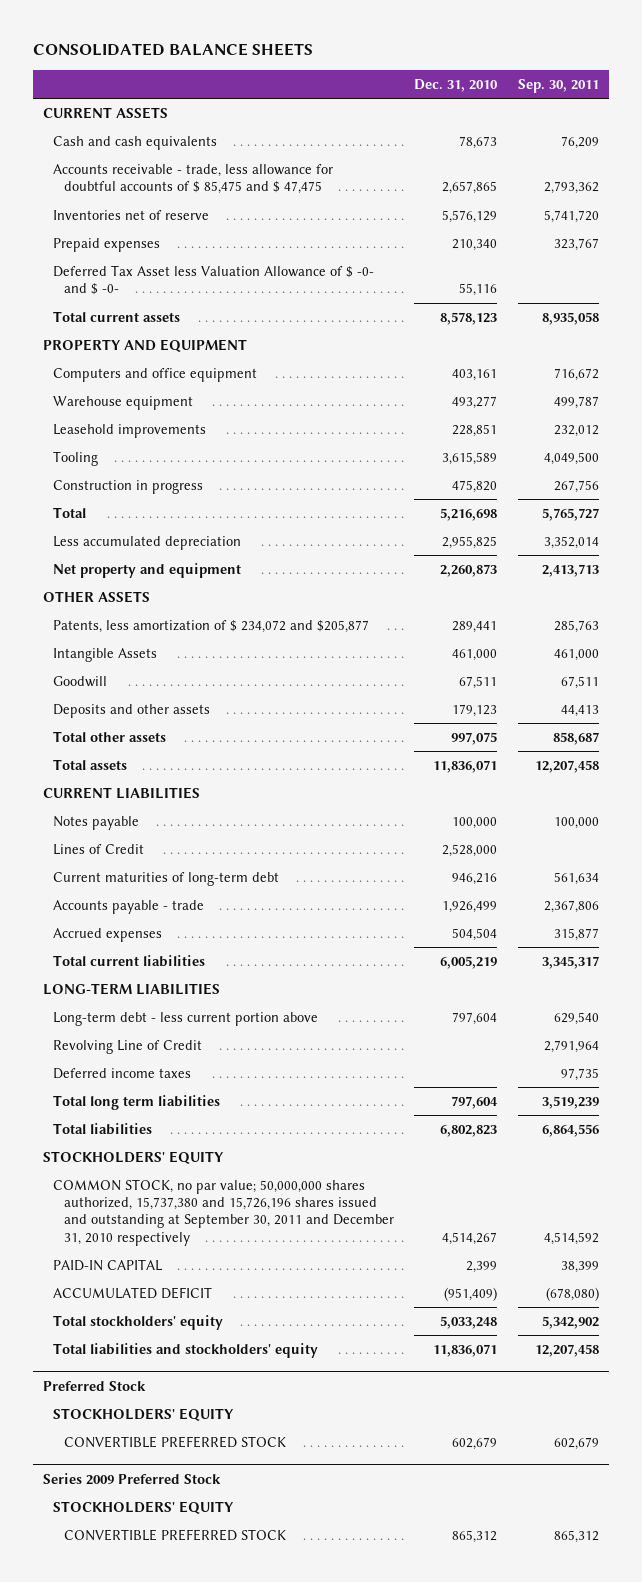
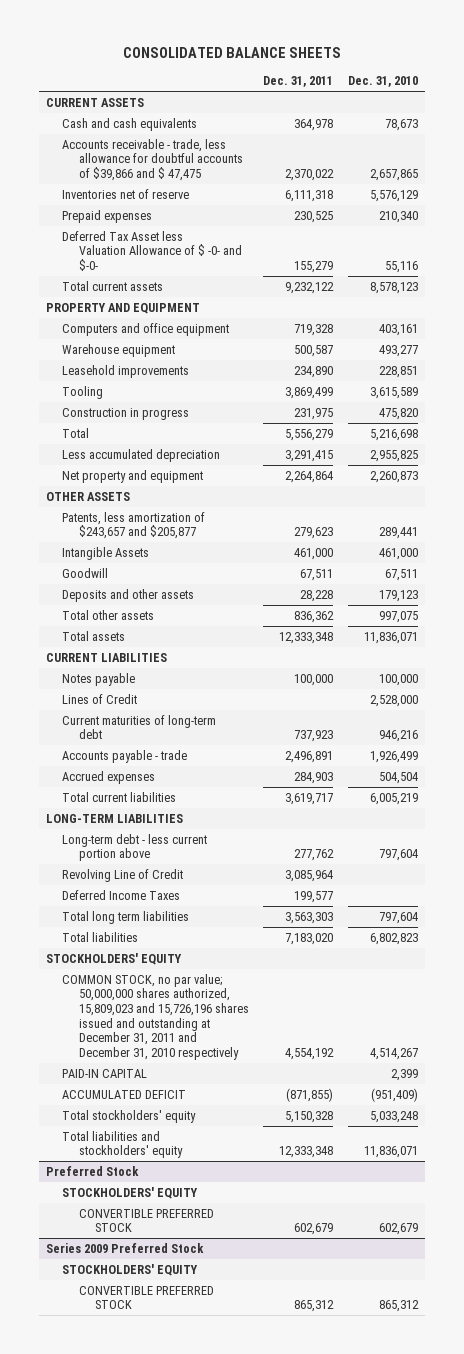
- | Dec. 31, 2010 | Sep. 30, 2011
+ | Dec. 31, 2011 | Dec. 31, 2010
- Accounts receivable - trade, less allowance for doubtful accounts of $ 85,475 and $ 47,475 | 2,657,865 | 2,793,362
+ Accounts receivable - trade, less allowance for doubtful accounts of $39,866 and $ 47,475 | 2,370,022 | 2,657,865
- Deferred Tax Asset less Valuation Allowance of $ -0- and $ -0- | 55,116 |
+ Deferred Tax Asset less Valuation Allowance of $ -0- and $-0- | 155,279 | 55,116
- Patents, less amortization of $ 234,072 and $205,877 | 289,441 | 285,763
+ Patents, less amortization of $243,657 and $205,877 | 279,623 | 289,441
- Deferred income taxes | | 97,735
+ Deferred Income Taxes | 199,577 |
- COMMON STOCK, no par value; 50,000,000 shares authorized, 15,737,380 and 15,726,196 shares issued and outstanding at September 30, 2011 and December 31, 2010 respectively | 4,514,267 | 4,514,592
+ COMMON STOCK, no par value; 50,000,000 shares authorized, 15,809,023 and 15,726,196 shares issued and outstanding at December 31, 2011 and December 31, 2010 respectively | 4,554,192 | 4,514,267

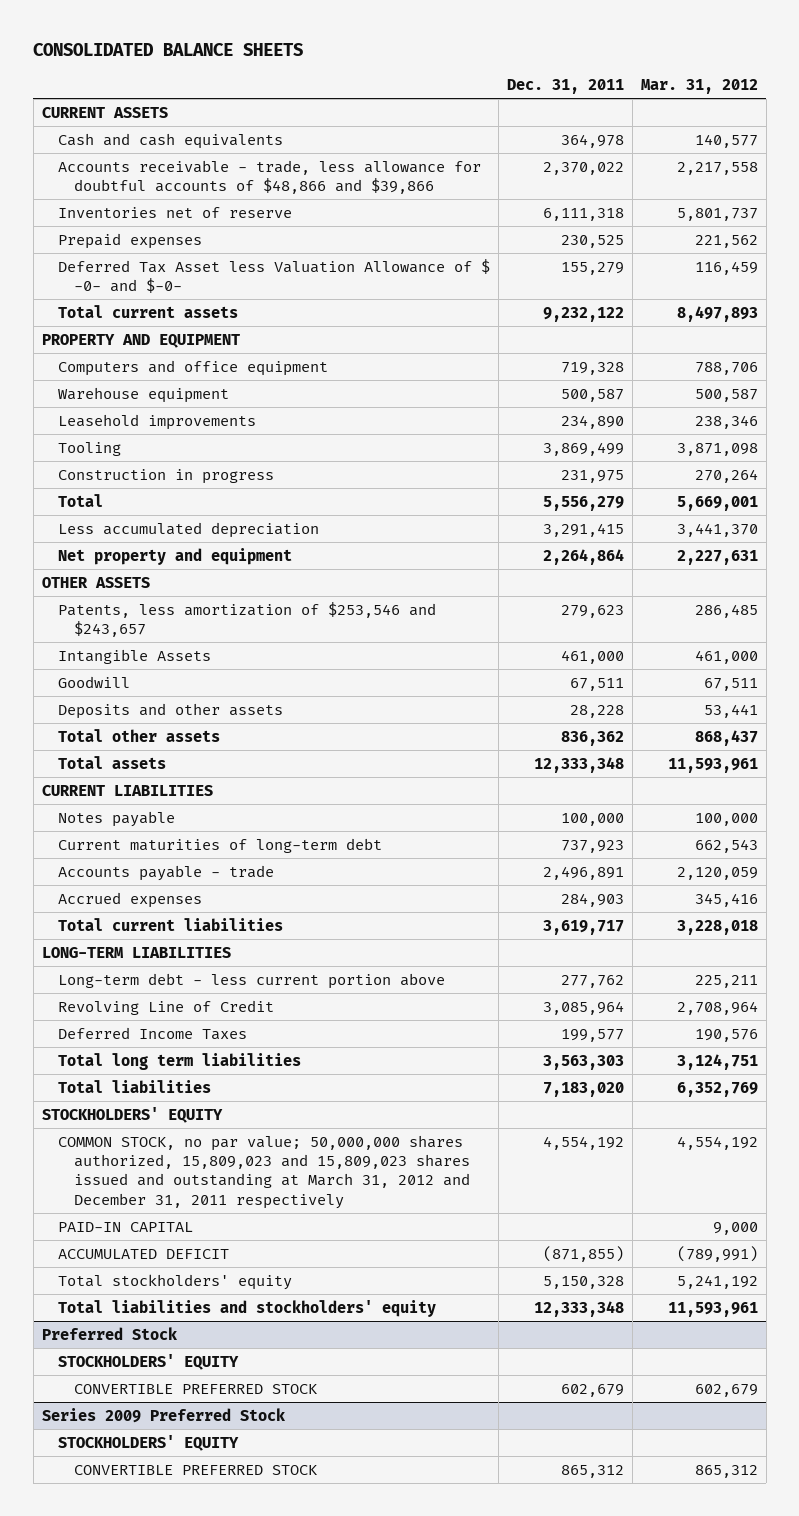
- | Dec. 31, 2011 | Dec. 31, 2010
+ | Dec. 31, 2011 | Mar. 31, 2012
- Accounts receivable - trade, less allowance for doubtful accounts of $39,866 and $ 47,475 | 2,370,022 | 2,657,865
+ Accounts receivable - trade, less allowance for doubtful accounts of $48,866 and $39,866 | 2,370,022 | 2,217,558
- Patents, less amortization of $243,657 and $205,877 | 279,623 | 289,441
+ Patents, less amortization of $253,546 and $243,657 | 279,623 | 286,485
- Lines of Credit | | 2,528,000
- COMMON STOCK, no par value; 50,000,000 shares authorized, 15,809,023 and 15,726,196 shares issued and outstanding at December 31, 2011 and December 31, 2010 respectively | 4,554,192 | 4,514,267
+ COMMON STOCK, no par value; 50,000,000 shares authorized, 15,809,023 and 15,809,023 shares issued and outstanding at March 31, 2012 and December 31, 2011 respectively | 4,554,192 | 4,554,192

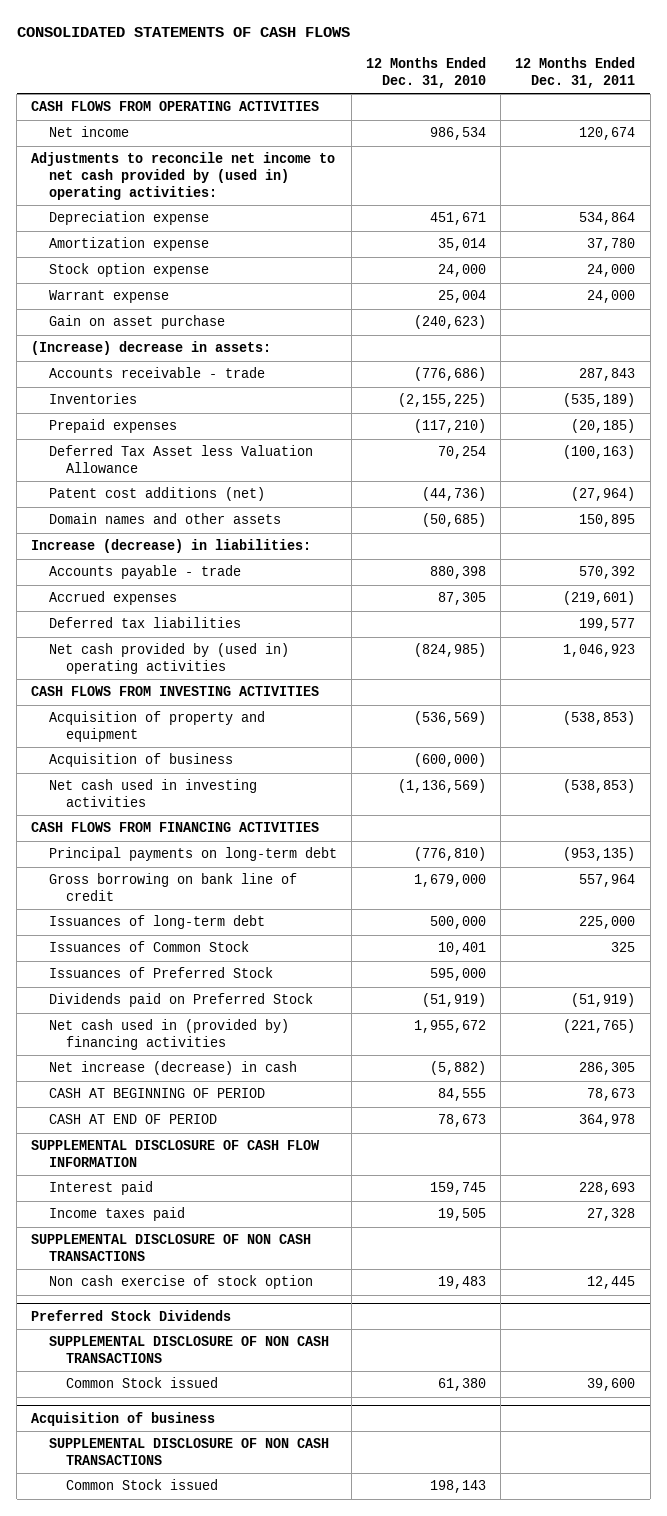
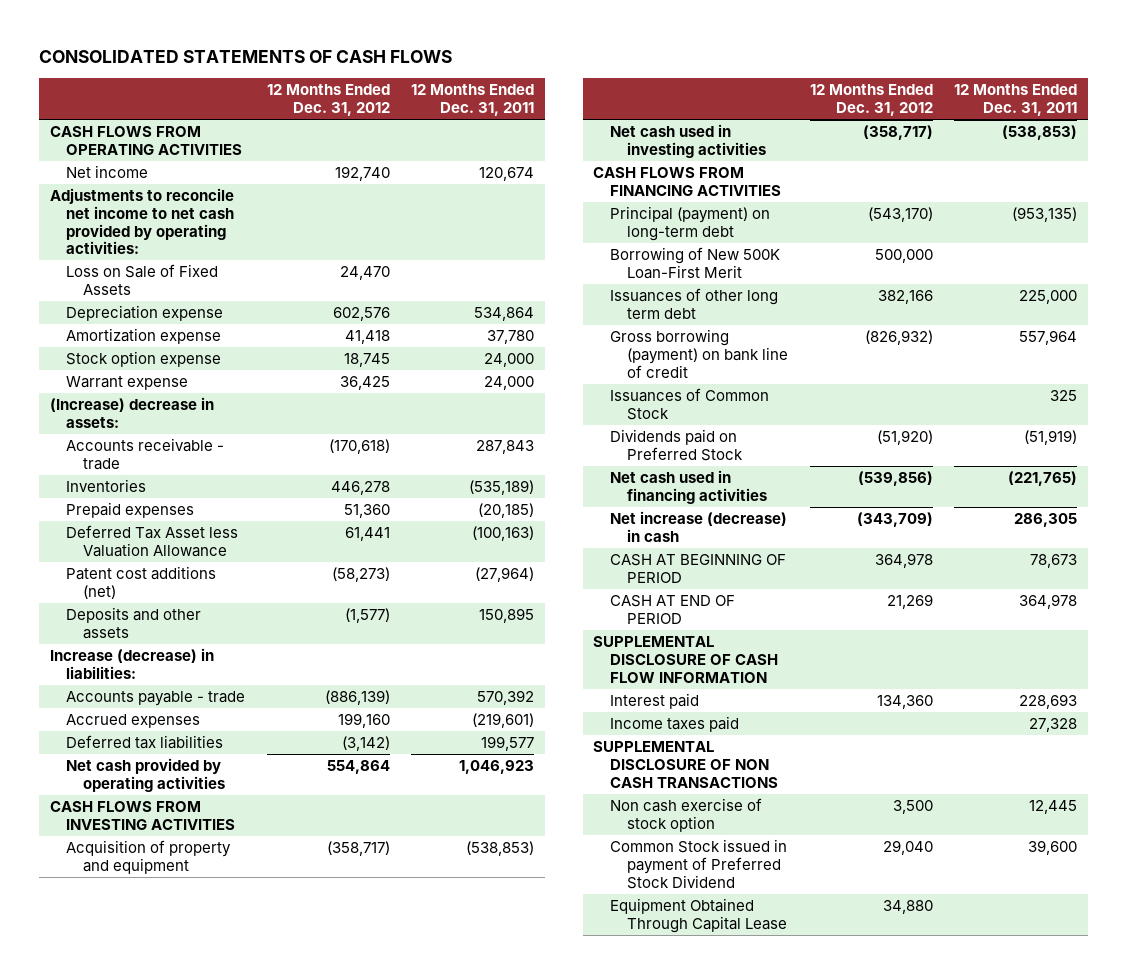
- | 12 Months Ended Dec. 31, 2010 | 12 Months Ended Dec. 31, 2011
+ | 12 Months Ended Dec. 31, 2012 | 12 Months Ended Dec. 31, 2011
- Adjustments to reconcile net income to net cash provided by (used in) operating activities:
+ Adjustments to reconcile net income to net cash provided by operating activities:
+ Loss on Sale of Fixed Assets | 24,470 |
- Gain on asset purchase | (240,623) |
- Domain names and other assets | (50,685) | 150,895
+ Deposits and other assets | (1,577) | 150,895
- Net cash provided by (used in) operating activities | (824,985) | 1,046,923
+ Net cash provided by operating activities | 554,864 | 1,046,923
- Acquisition of business | (600,000) |
- Principal payments on long-term debt | (776,810) | (953,135)
- Gross borrowing on bank line of credit | 1,679,000 | 557,964
- Issuances of long-term debt | 500,000 | 225,000
+ Principal (payment) on long-term debt | (543,170) | (953,135)
+ Borrowing of New 500K Loan-First Merit | 500,000 |
+ Issuances of other long term debt | 382,166 | 225,000
+ Gross borrowing (payment) on bank line of credit | (826,932) | 557,964
- Issuances of Preferred Stock | 595,000 |
- Net cash used in (provided by) financing activities | 1,955,672 | (221,765)
+ Net cash used in financing activities | (539,856) | (221,765)
- Preferred Stock Dividends
- SUPPLEMENTAL DISCLOSURE OF NON CASH TRANSACTIONS
- Common Stock issued | 61,380 | 39,600
- Acquisition of business
- SUPPLEMENTAL DISCLOSURE OF NON CASH TRANSACTIONS
- Common Stock issued | 198,143 |
+ Common Stock issued in payment of Preferred Stock Dividend | 29,040 | 39,600
+ Equipment Obtained Through Capital Lease | 34,880 |

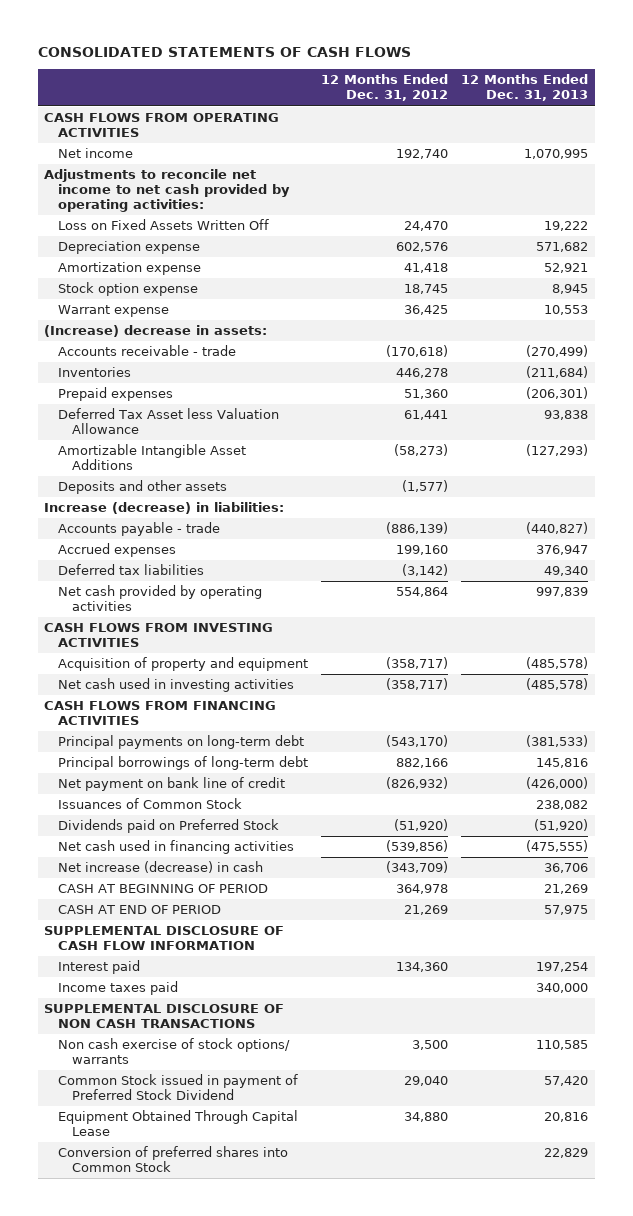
- | 12 Months Ended Dec. 31, 2012 | 12 Months Ended Dec. 31, 2011
+ | 12 Months Ended Dec. 31, 2012 | 12 Months Ended Dec. 31, 2013
- Loss on Sale of Fixed Assets | 24,470 |
+ Loss on Fixed Assets Written Off | 24,470 | 19,222
- Patent cost additions (net) | (58,273) | (27,964)
+ Amortizable Intangible Asset Additions | (58,273) | (127,293)
- Principal (payment) on long-term debt | (543,170) | (953,135)
- Borrowing of New 500K Loan-First Merit | 500,000 |
- Issuances of other long term debt | 382,166 | 225,000
- Gross borrowing (payment) on bank line of credit | (826,932) | 557,964
+ Principal payments on long-term debt | (543,170) | (381,533)
+ Principal borrowings of long-term debt | 882,166 | 145,816
+ Net payment on bank line of credit | (826,932) | (426,000)
- Non cash exercise of stock option | 3,500 | 12,445
+ Non cash exercise of stock options/ warrants | 3,500 | 110,585
+ Conversion of preferred shares into Common Stock | | 22,829

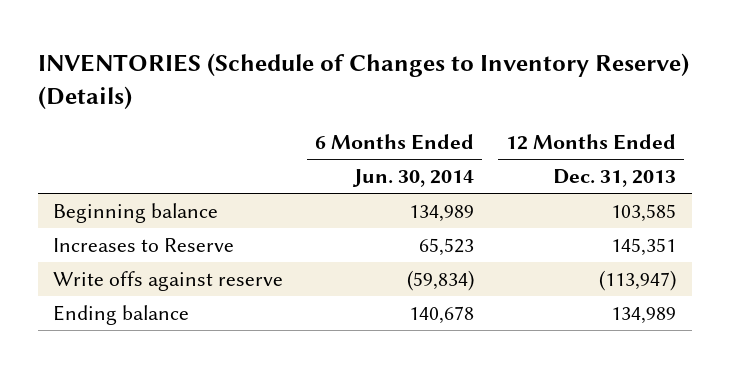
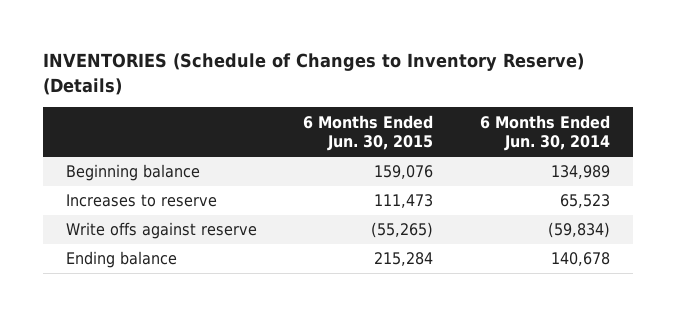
- | 6 Months Ended Jun. 30, 2014 | 12 Months Ended Dec. 31, 2013
+ | 6 Months Ended Jun. 30, 2015 | 6 Months Ended Jun. 30, 2014
- Increases to Reserve | 65,523 | 145,351
+ Increases to reserve | 111,473 | 65,523

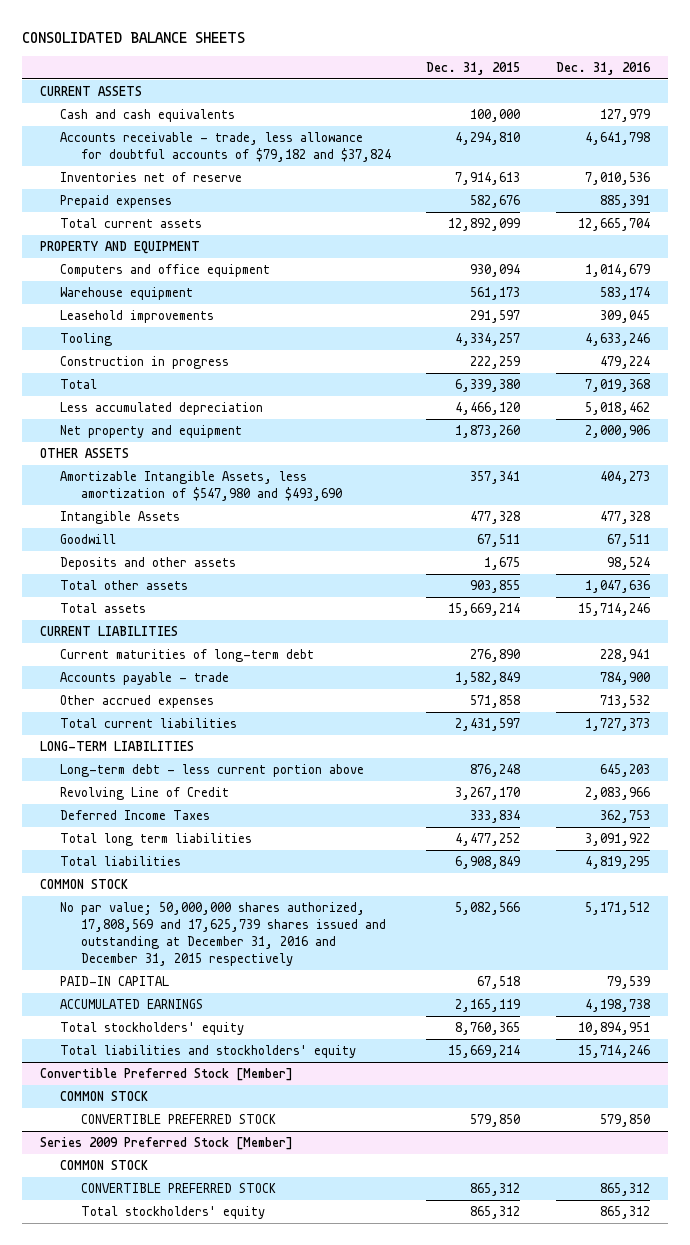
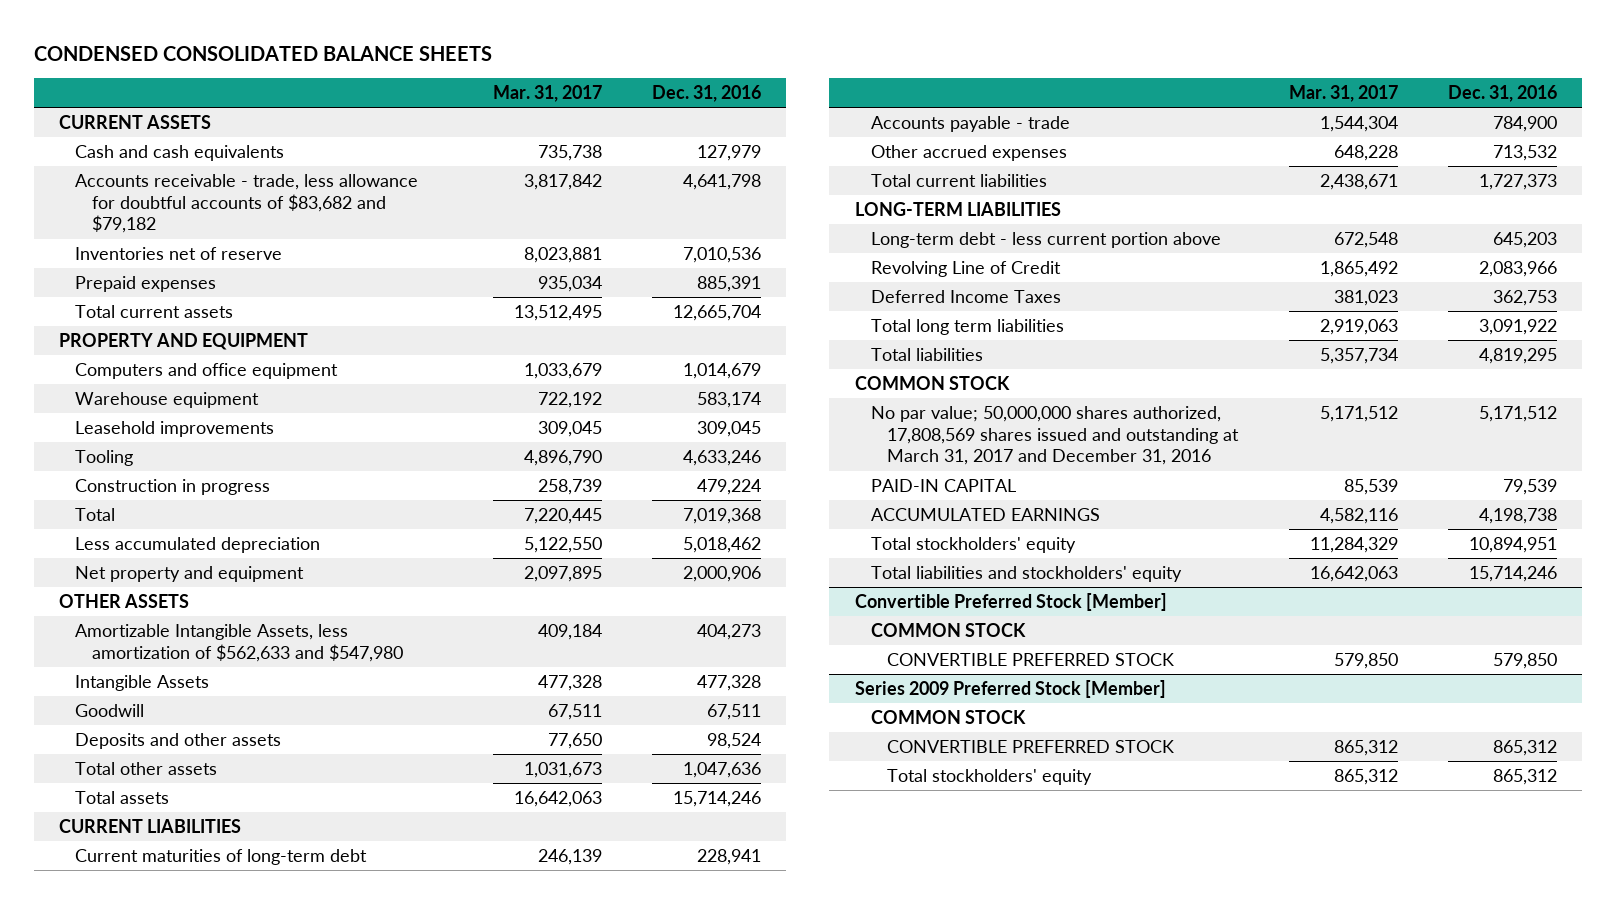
- CONSOLIDATED BALANCE SHEETS
+ CONDENSED CONSOLIDATED BALANCE SHEETS
- | Dec. 31, 2015 | Dec. 31, 2016
+ | Mar. 31, 2017 | Dec. 31, 2016
- Accounts receivable - trade, less allowance for doubtful accounts of $79,182 and $37,824 | 4,294,810 | 4,641,798
+ Accounts receivable - trade, less allowance for doubtful accounts of $83,682 and $79,182 | 3,817,842 | 4,641,798
- Amortizable Intangible Assets, less amortization of $547,980 and $493,690 | 357,341 | 404,273
+ Amortizable Intangible Assets, less amortization of $562,633 and $547,980 | 409,184 | 404,273
- No par value; 50,000,000 shares authorized, 17,808,569 and 17,625,739 shares issued and outstanding at December 31, 2016 and December 31, 2015 respectively | 5,082,566 | 5,171,512
+ No par value; 50,000,000 shares authorized, 17,808,569 shares issued and outstanding at March 31, 2017 and December 31, 2016 | 5,171,512 | 5,171,512

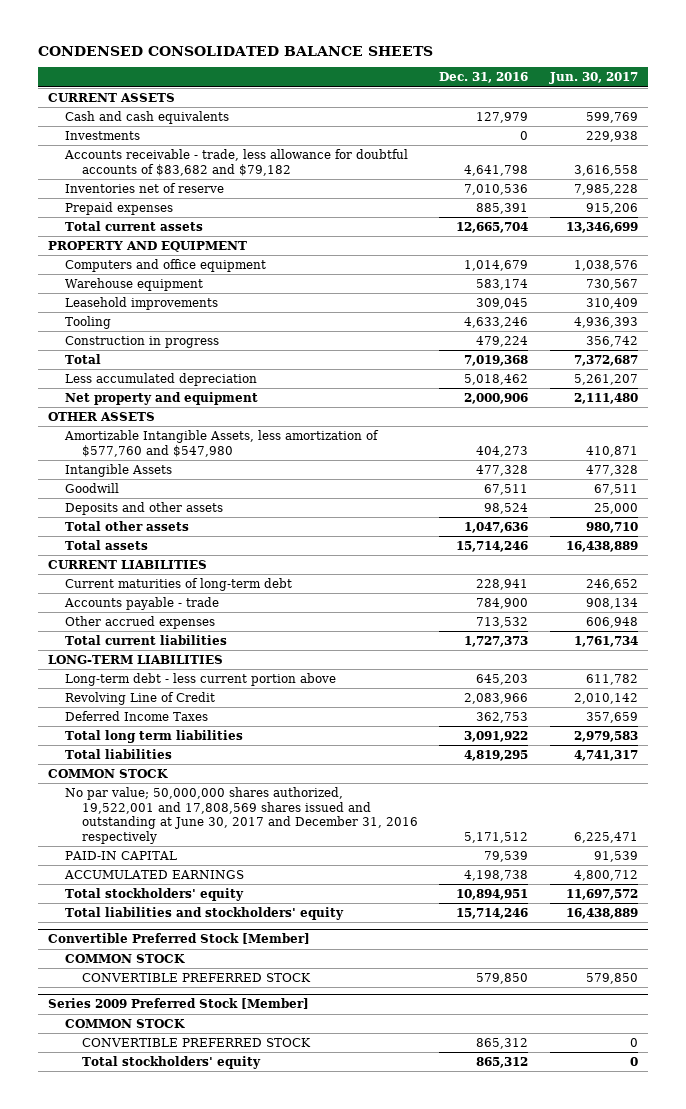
- | Mar. 31, 2017 | Dec. 31, 2016
+ | Dec. 31, 2016 | Jun. 30, 2017
+ Investments | 0 | 229,938
- Amortizable Intangible Assets, less amortization of $562,633 and $547,980 | 409,184 | 404,273
+ Amortizable Intangible Assets, less amortization of $577,760 and $547,980 | 404,273 | 410,871
- No par value; 50,000,000 shares authorized, 17,808,569 shares issued and outstanding at March 31, 2017 and December 31, 2016 | 5,171,512 | 5,171,512
+ No par value; 50,000,000 shares authorized, 19,522,001 and 17,808,569 shares issued and outstanding at June 30, 2017 and December 31, 2016 respectively | 5,171,512 | 6,225,471

